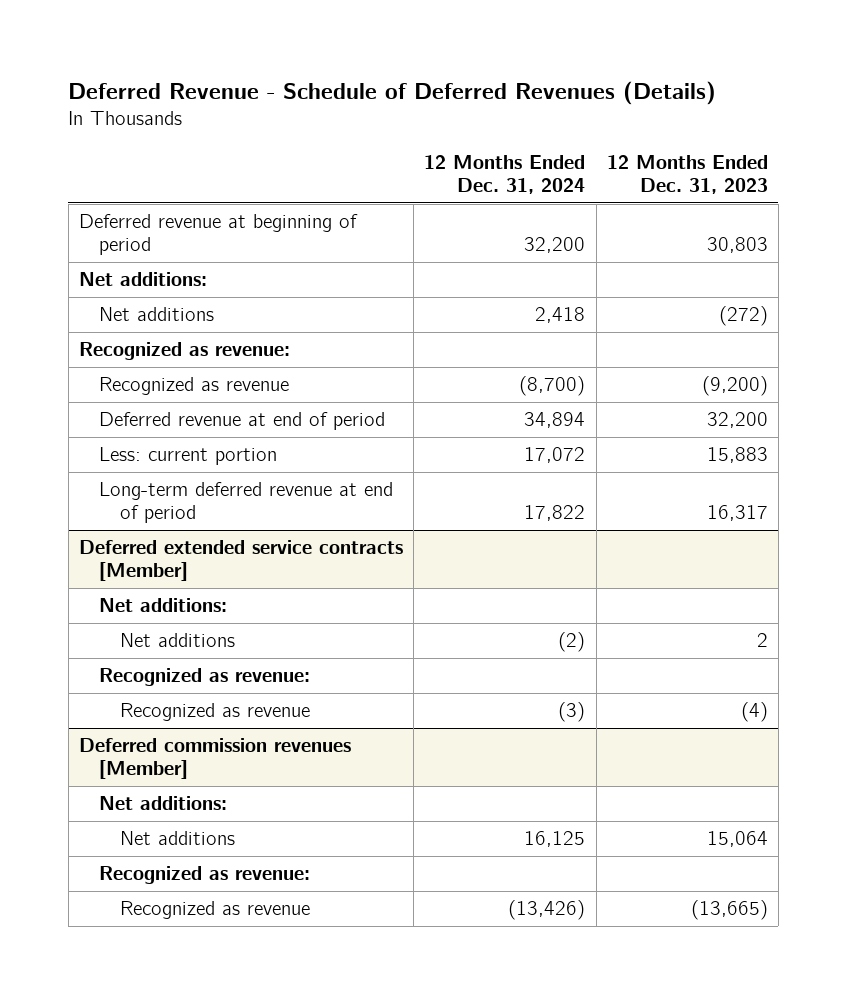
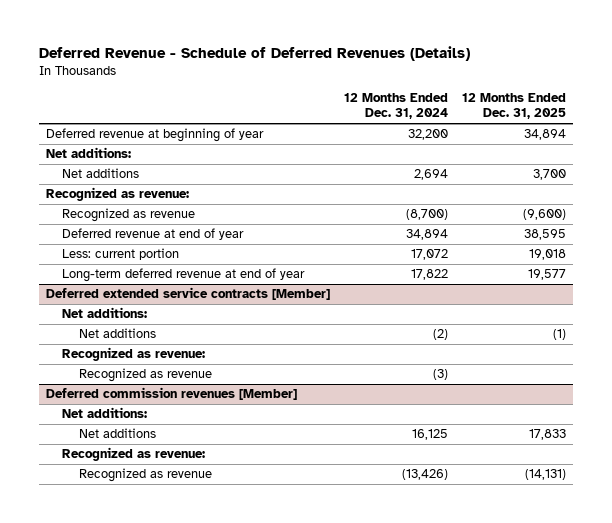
- | 12 Months Ended Dec. 31, 2024 | 12 Months Ended Dec. 31, 2023
+ | 12 Months Ended Dec. 31, 2024 | 12 Months Ended Dec. 31, 2025
- Deferred revenue at beginning of period | 32,200 | 30,803
+ Deferred revenue at beginning of year | 32,200 | 34,894
- Net additions | 2,418 | (272)
+ Net additions | 2,694 | 3,700
- Deferred revenue at end of period | 34,894 | 32,200
+ Deferred revenue at end of year | 34,894 | 38,595
- Long-term deferred revenue at end of period | 17,822 | 16,317
+ Long-term deferred revenue at end of year | 17,822 | 19,577

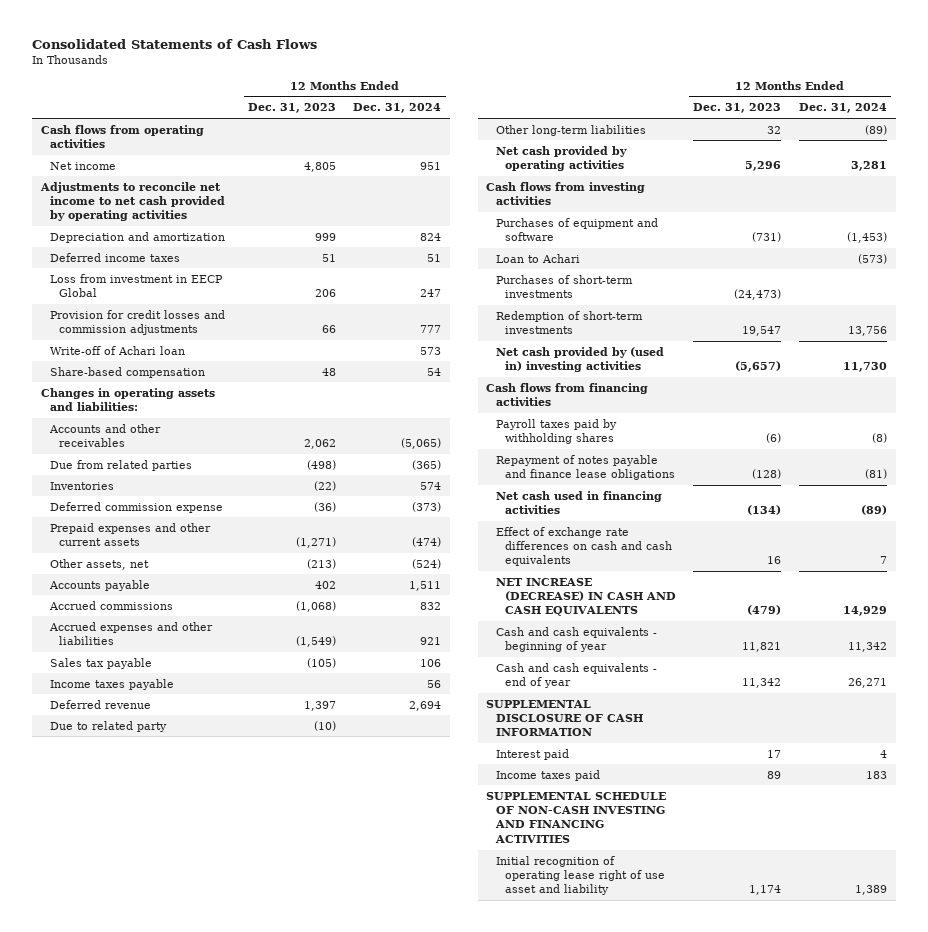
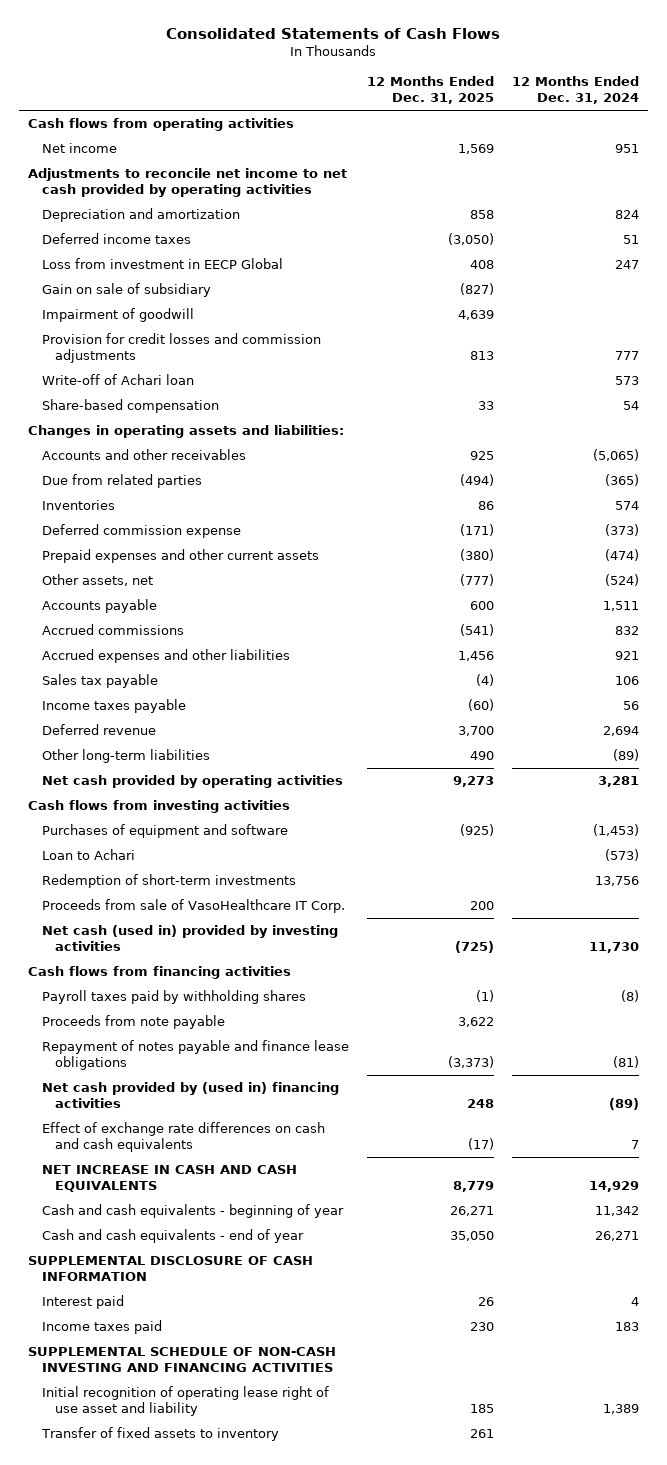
- | 12 Months Ended Dec. 31, 2023 | 12 Months Ended Dec. 31, 2024
+ | 12 Months Ended Dec. 31, 2025 | 12 Months Ended Dec. 31, 2024
+ Gain on sale of subsidiary | (827) |
+ Impairment of goodwill | 4,639 |
- Due to related party | (10) |
- Purchases of short-term investments | (24,473) |
- Net cash provided by (used in) investing activities | (5,657) | 11,730
+ Proceeds from sale of VasoHealthcare IT Corp. | 200 |
+ Net cash (used in) provided by investing activities | (725) | 11,730
+ Proceeds from note payable | 3,622 |
- Net cash used in financing activities | (134) | (89)
+ Net cash provided by (used in) financing activities | 248 | (89)
- NET INCREASE (DECREASE) IN CASH AND CASH EQUIVALENTS | (479) | 14,929
+ NET INCREASE IN CASH AND CASH EQUIVALENTS | 8,779 | 14,929
+ Transfer of fixed assets to inventory | 261 |

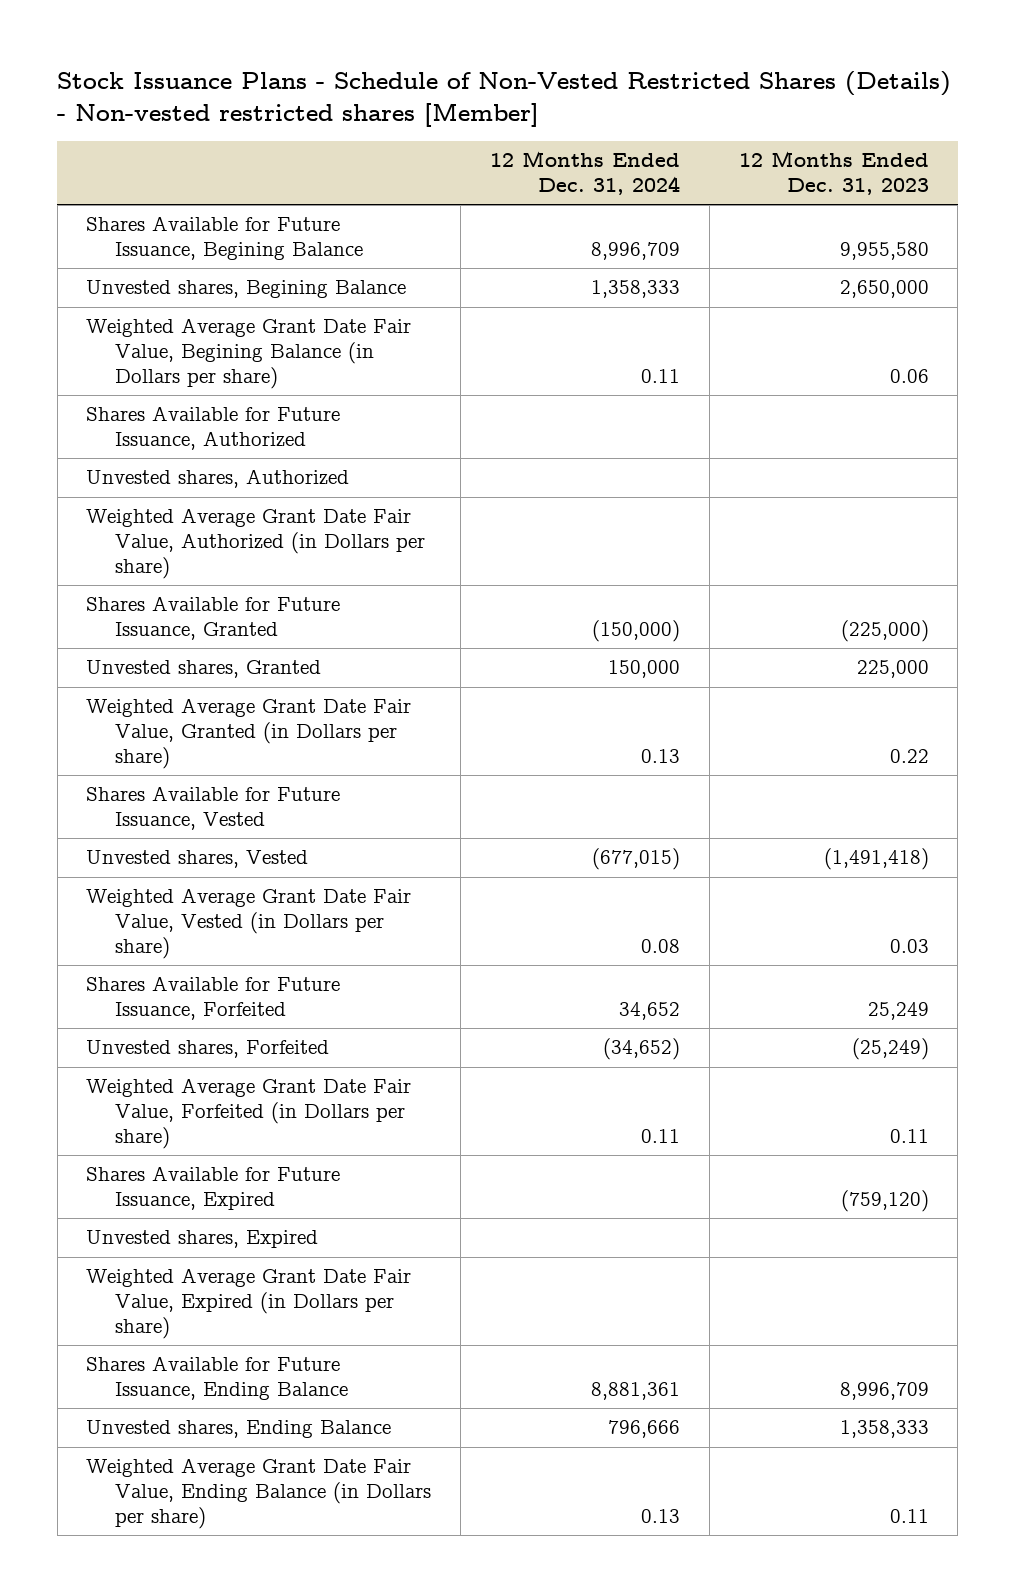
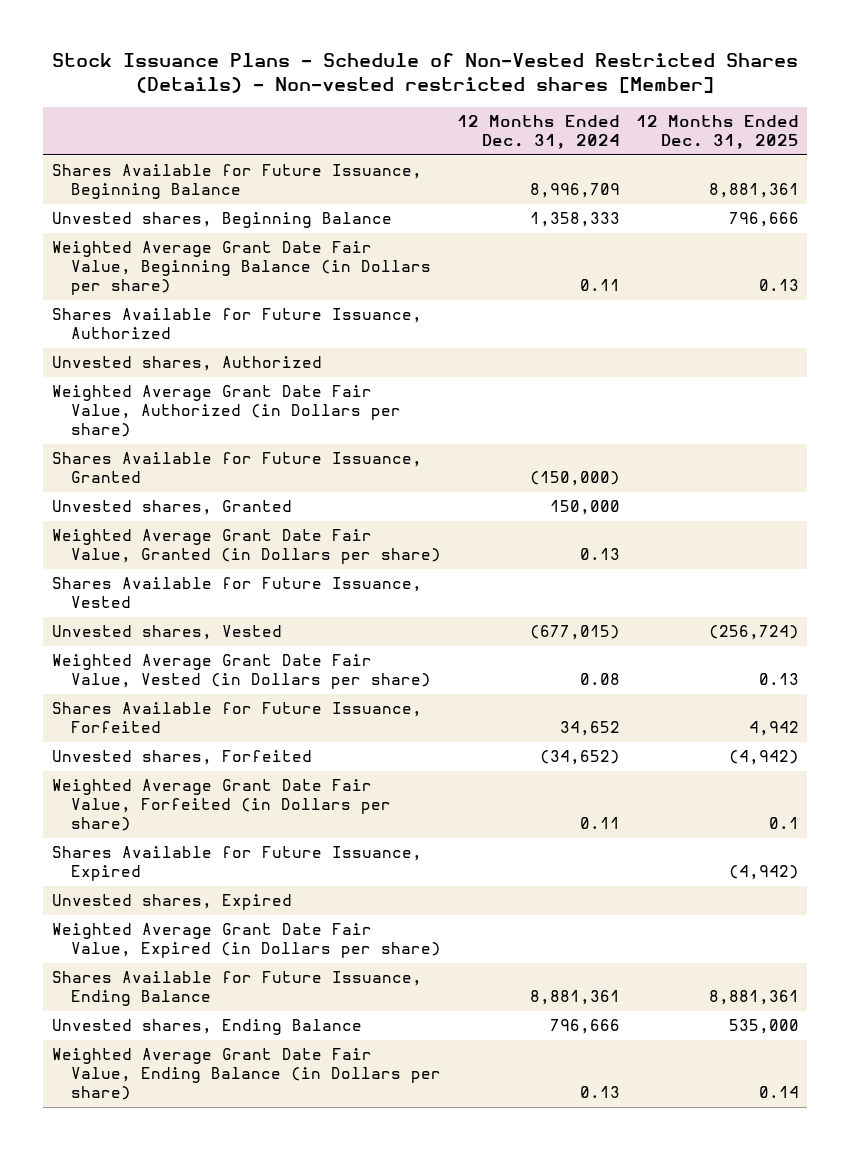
- | 12 Months Ended Dec. 31, 2024 | 12 Months Ended Dec. 31, 2023
+ | 12 Months Ended Dec. 31, 2024 | 12 Months Ended Dec. 31, 2025
- Shares Available for Future Issuance, Begining Balance | 8,996,709 | 9,955,580
- Unvested shares, Begining Balance | 1,358,333 | 2,650,000
- Weighted Average Grant Date Fair Value, Begining Balance (in Dollars per share) | 0.11 | 0.06
+ Shares Available for Future Issuance, Beginning Balance | 8,996,709 | 8,881,361
+ Unvested shares, Beginning Balance | 1,358,333 | 796,666
+ Weighted Average Grant Date Fair Value, Beginning Balance (in Dollars per share) | 0.11 | 0.13

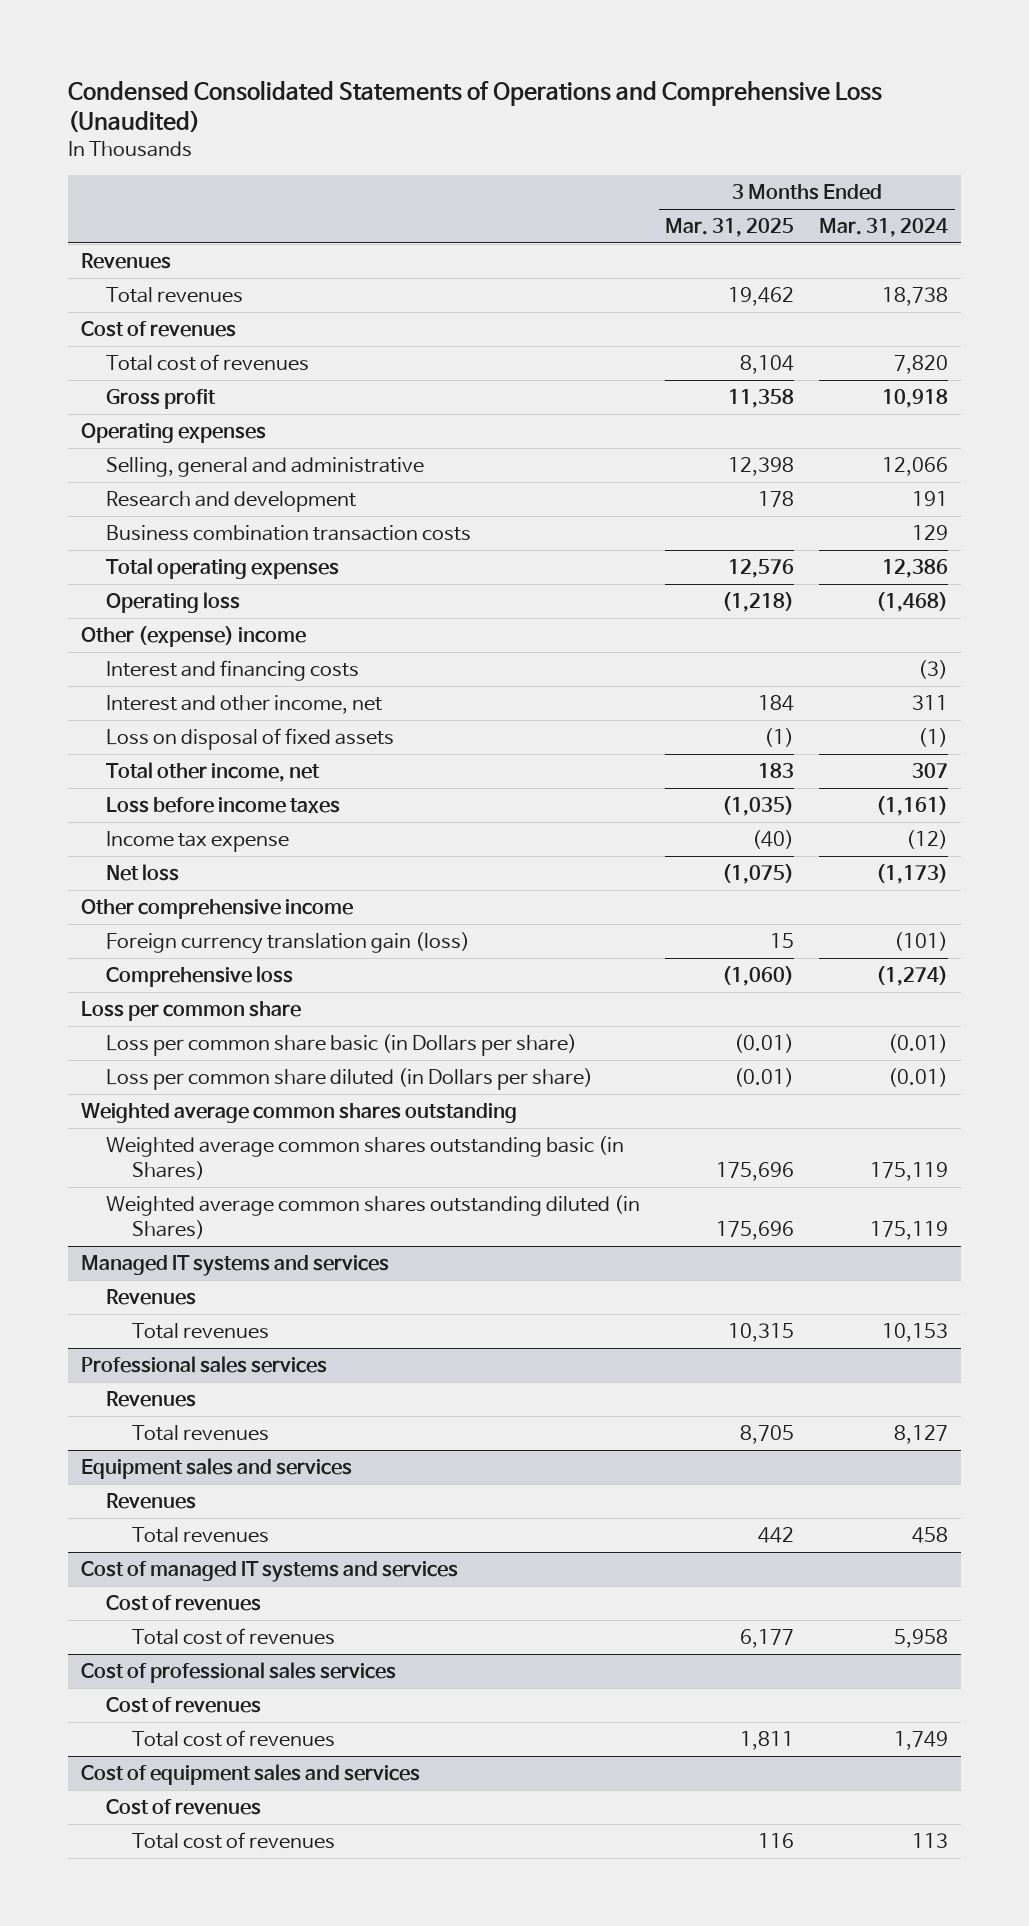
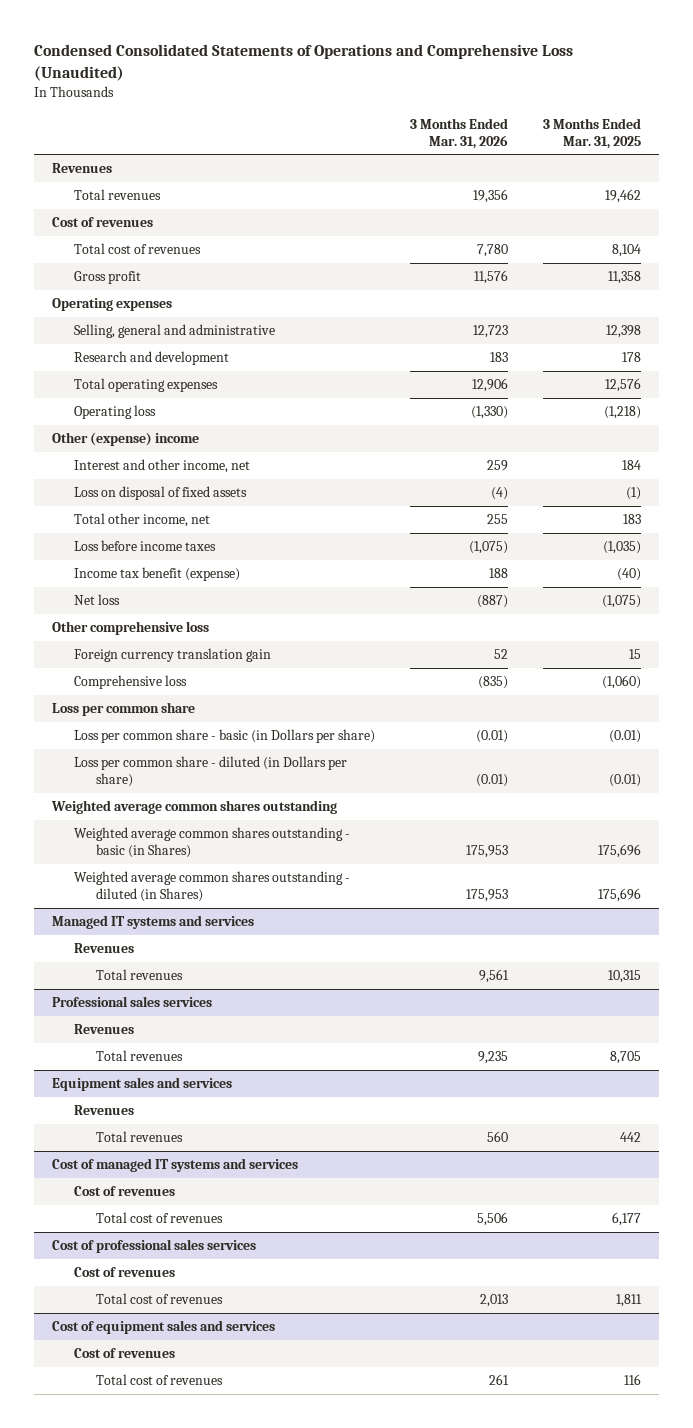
- | 3 Months Ended Mar. 31, 2025 | 3 Months Ended Mar. 31, 2024
+ | 3 Months Ended Mar. 31, 2026 | 3 Months Ended Mar. 31, 2025
- Business combination transaction costs | | 129
- Interest and financing costs | | (3)
- Income tax expense | (40) | (12)
+ Income tax benefit (expense) | 188 | (40)
- Other comprehensive income
- Foreign currency translation gain (loss) | 15 | (101)
+ Other comprehensive loss
+ Foreign currency translation gain | 52 | 15
- Loss per common share basic (in Dollars per share) | (0.01) | (0.01)
- Loss per common share diluted (in Dollars per share) | (0.01) | (0.01)
+ Loss per common share - basic (in Dollars per share) | (0.01) | (0.01)
+ Loss per common share - diluted (in Dollars per share) | (0.01) | (0.01)
- Weighted average common shares outstanding basic (in Shares) | 175,696 | 175,119
- Weighted average common shares outstanding diluted (in Shares) | 175,696 | 175,119
+ Weighted average common shares outstanding - basic (in Shares) | 175,953 | 175,696
+ Weighted average common shares outstanding - diluted (in Shares) | 175,953 | 175,696

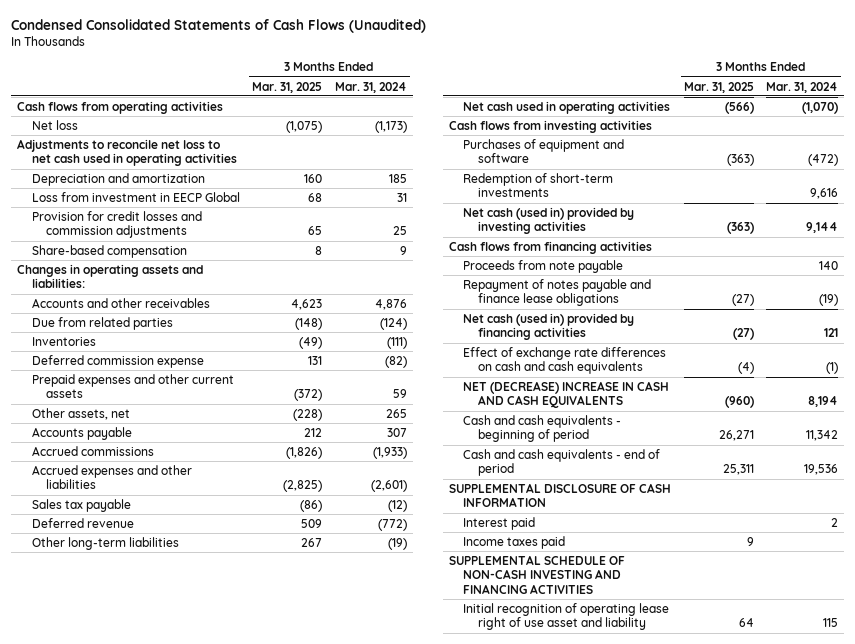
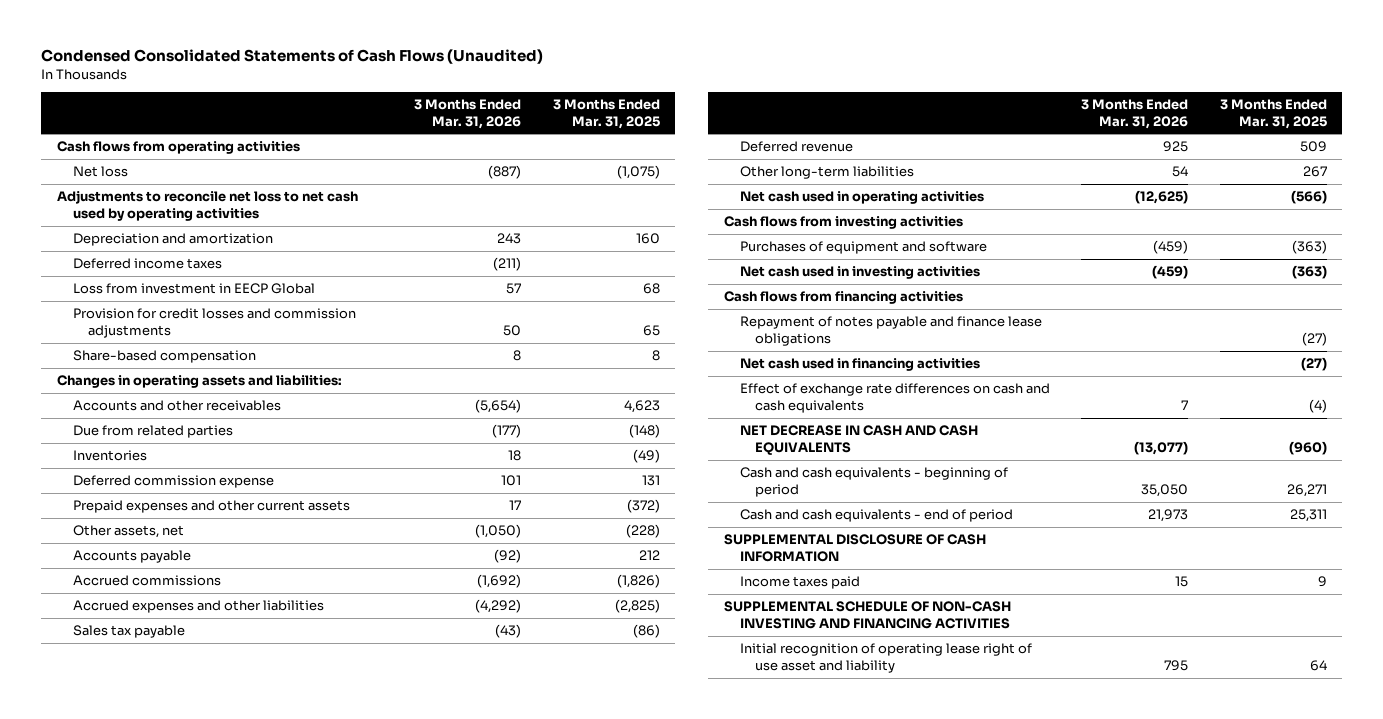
- | 3 Months Ended Mar. 31, 2025 | 3 Months Ended Mar. 31, 2024
+ | 3 Months Ended Mar. 31, 2026 | 3 Months Ended Mar. 31, 2025
- Adjustments to reconcile net loss to net cash used in operating activities
+ Adjustments to reconcile net loss to net cash used by operating activities
+ Deferred income taxes | (211) |
- Redemption of short-term investments | | 9,616
- Net cash (used in) provided by investing activities | (363) | 9,144
+ Net cash used in investing activities | (459) | (363)
- Proceeds from note payable | | 140
- Net cash (used in) provided by financing activities | (27) | 121
+ Net cash used in financing activities | | (27)
- NET (DECREASE) INCREASE IN CASH AND CASH EQUIVALENTS | (960) | 8,194
+ NET DECREASE IN CASH AND CASH EQUIVALENTS | (13,077) | (960)
- Interest paid | | 2

